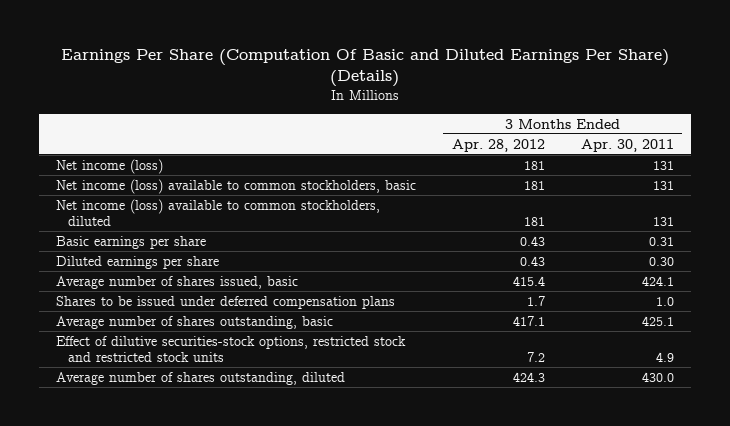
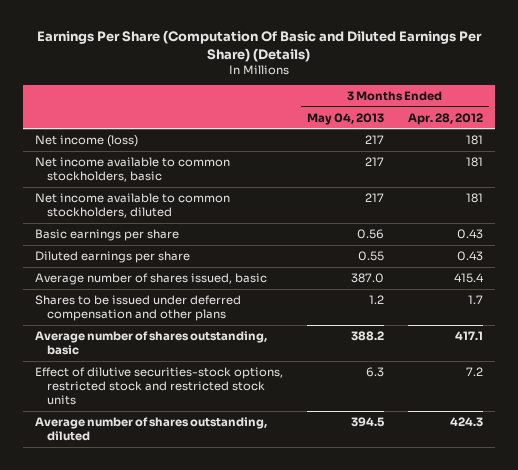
- | 3 Months Ended Apr. 28, 2012 | 3 Months Ended Apr. 30, 2011
+ | 3 Months Ended May 04, 2013 | 3 Months Ended Apr. 28, 2012
- Net income (loss) available to common stockholders, basic | 181 | 131
- Net income (loss) available to common stockholders, diluted | 181 | 131
+ Net income available to common stockholders, basic | 217 | 181
+ Net income available to common stockholders, diluted | 217 | 181
- Shares to be issued under deferred compensation plans | 1.7 | 1.0
+ Shares to be issued under deferred compensation and other plans | 1.2 | 1.7

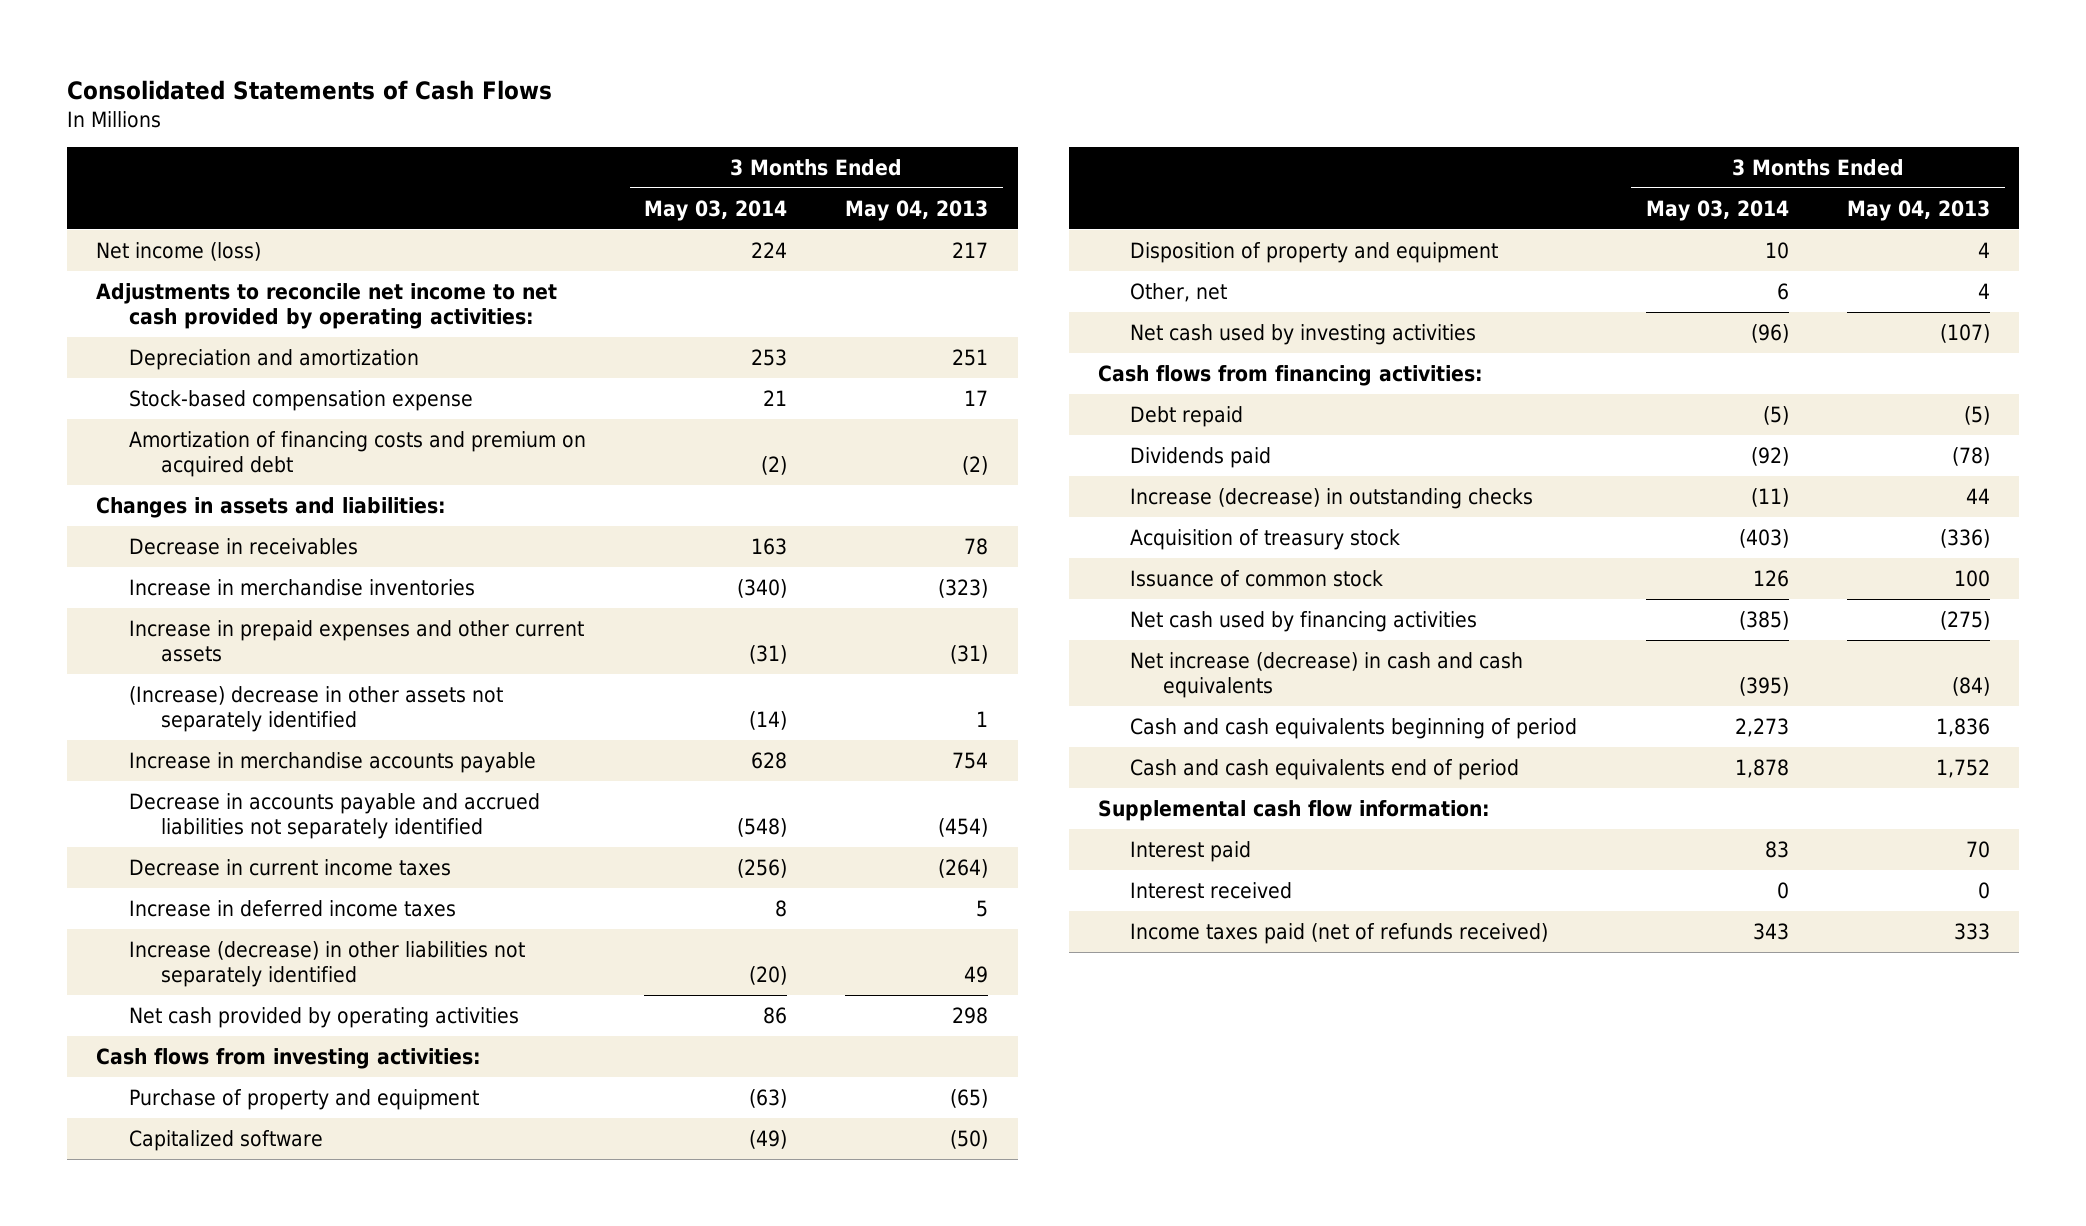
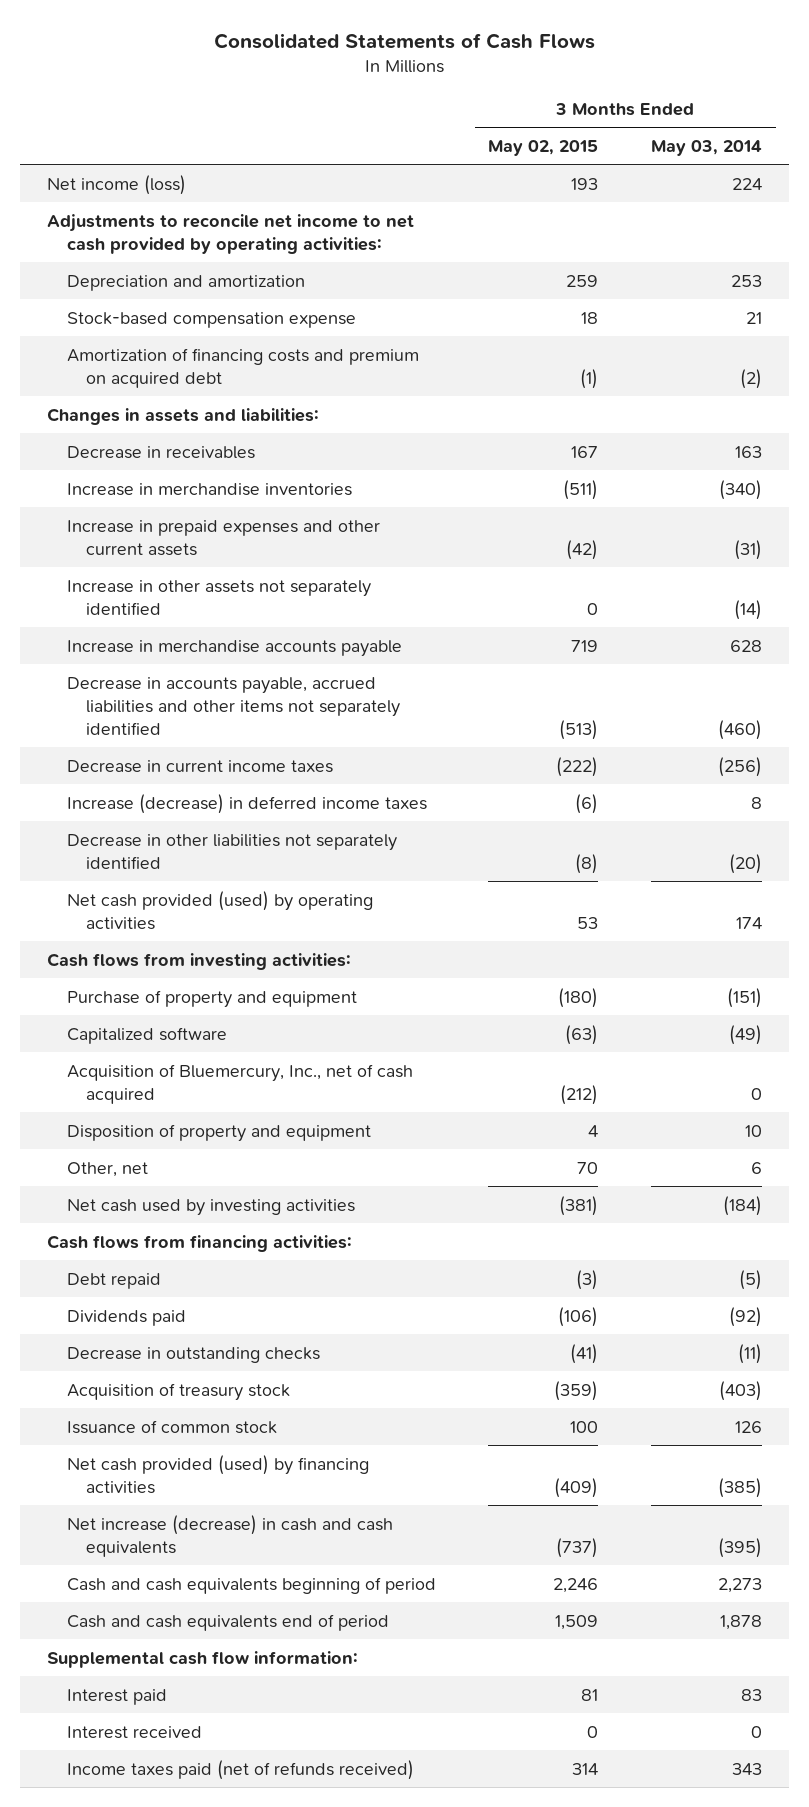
- | 3 Months Ended May 03, 2014 | 3 Months Ended May 04, 2013
+ | 3 Months Ended May 02, 2015 | 3 Months Ended May 03, 2014
- (Increase) decrease in other assets not separately identified | (14) | 1
+ Increase in other assets not separately identified | 0 | (14)
- Decrease in accounts payable and accrued liabilities not separately identified | (548) | (454)
+ Decrease in accounts payable, accrued liabilities and other items not separately identified | (513) | (460)
- Increase in deferred income taxes | 8 | 5
- Increase (decrease) in other liabilities not separately identified | (20) | 49
- Net cash provided by operating activities | 86 | 298
+ Increase (decrease) in deferred income taxes | (6) | 8
+ Decrease in other liabilities not separately identified | (8) | (20)
+ Net cash provided (used) by operating activities | 53 | 174
- Purchase of property and equipment | (63) | (65)
+ Purchase of property and equipment | (180) | (151)
+ Acquisition of Bluemercury, Inc., net of cash acquired | (212) | 0
- Net cash used by investing activities | (96) | (107)
+ Net cash used by investing activities | (381) | (184)
- Increase (decrease) in outstanding checks | (11) | 44
+ Decrease in outstanding checks | (41) | (11)
- Net cash used by financing activities | (385) | (275)
+ Net cash provided (used) by financing activities | (409) | (385)

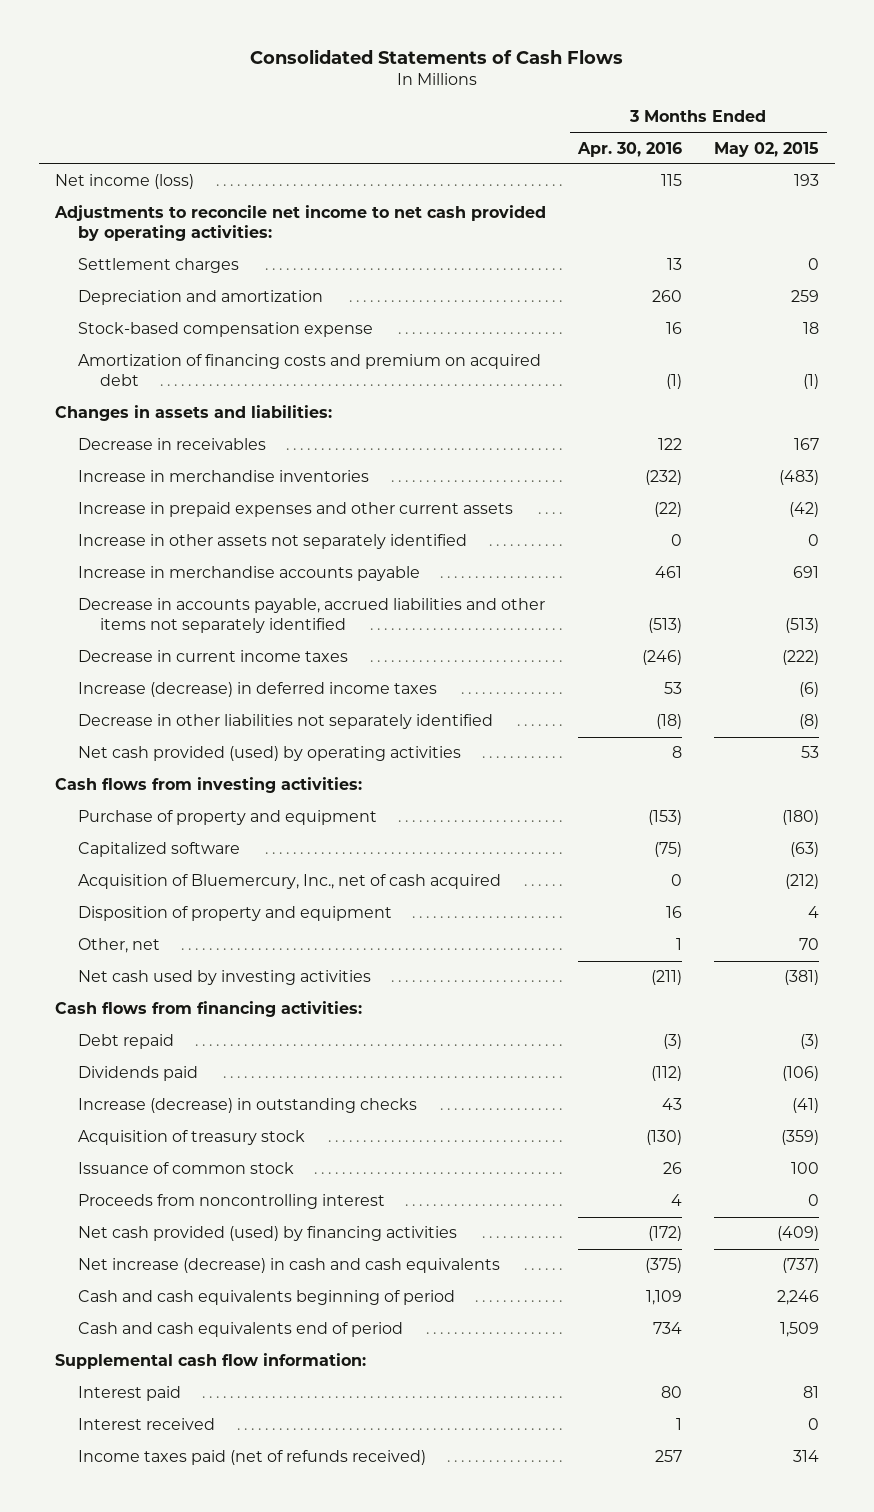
- | 3 Months Ended May 02, 2015 | 3 Months Ended May 03, 2014
+ | 3 Months Ended Apr. 30, 2016 | 3 Months Ended May 02, 2015
+ Settlement charges | 13 | 0
- Increase in merchandise inventories | (511) | (340)
+ Increase in merchandise inventories | (232) | (483)
- Increase in merchandise accounts payable | 719 | 628
+ Increase in merchandise accounts payable | 461 | 691
- Decrease in outstanding checks | (41) | (11)
+ Increase (decrease) in outstanding checks | 43 | (41)
+ Proceeds from noncontrolling interest | 4 | 0

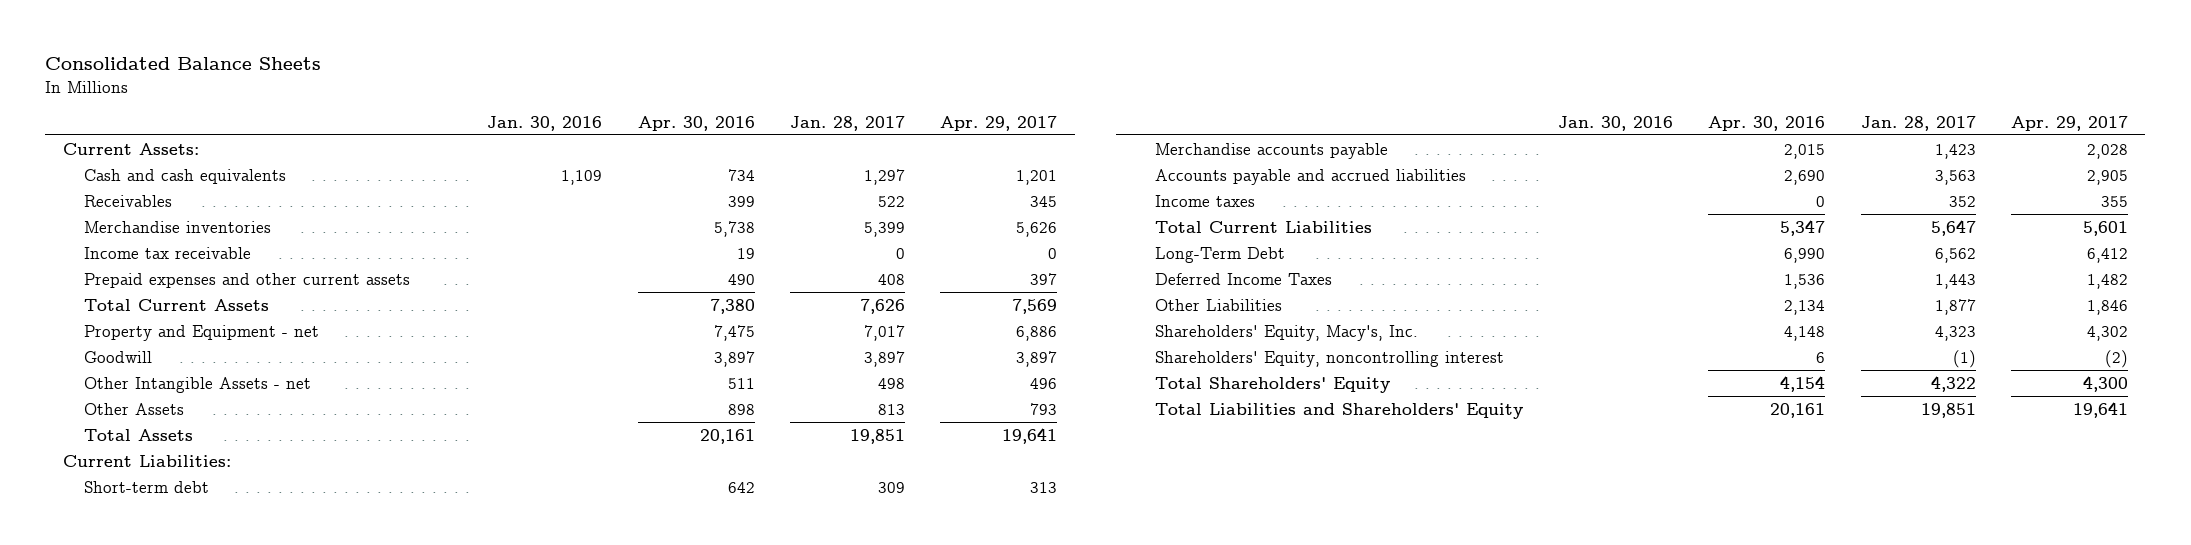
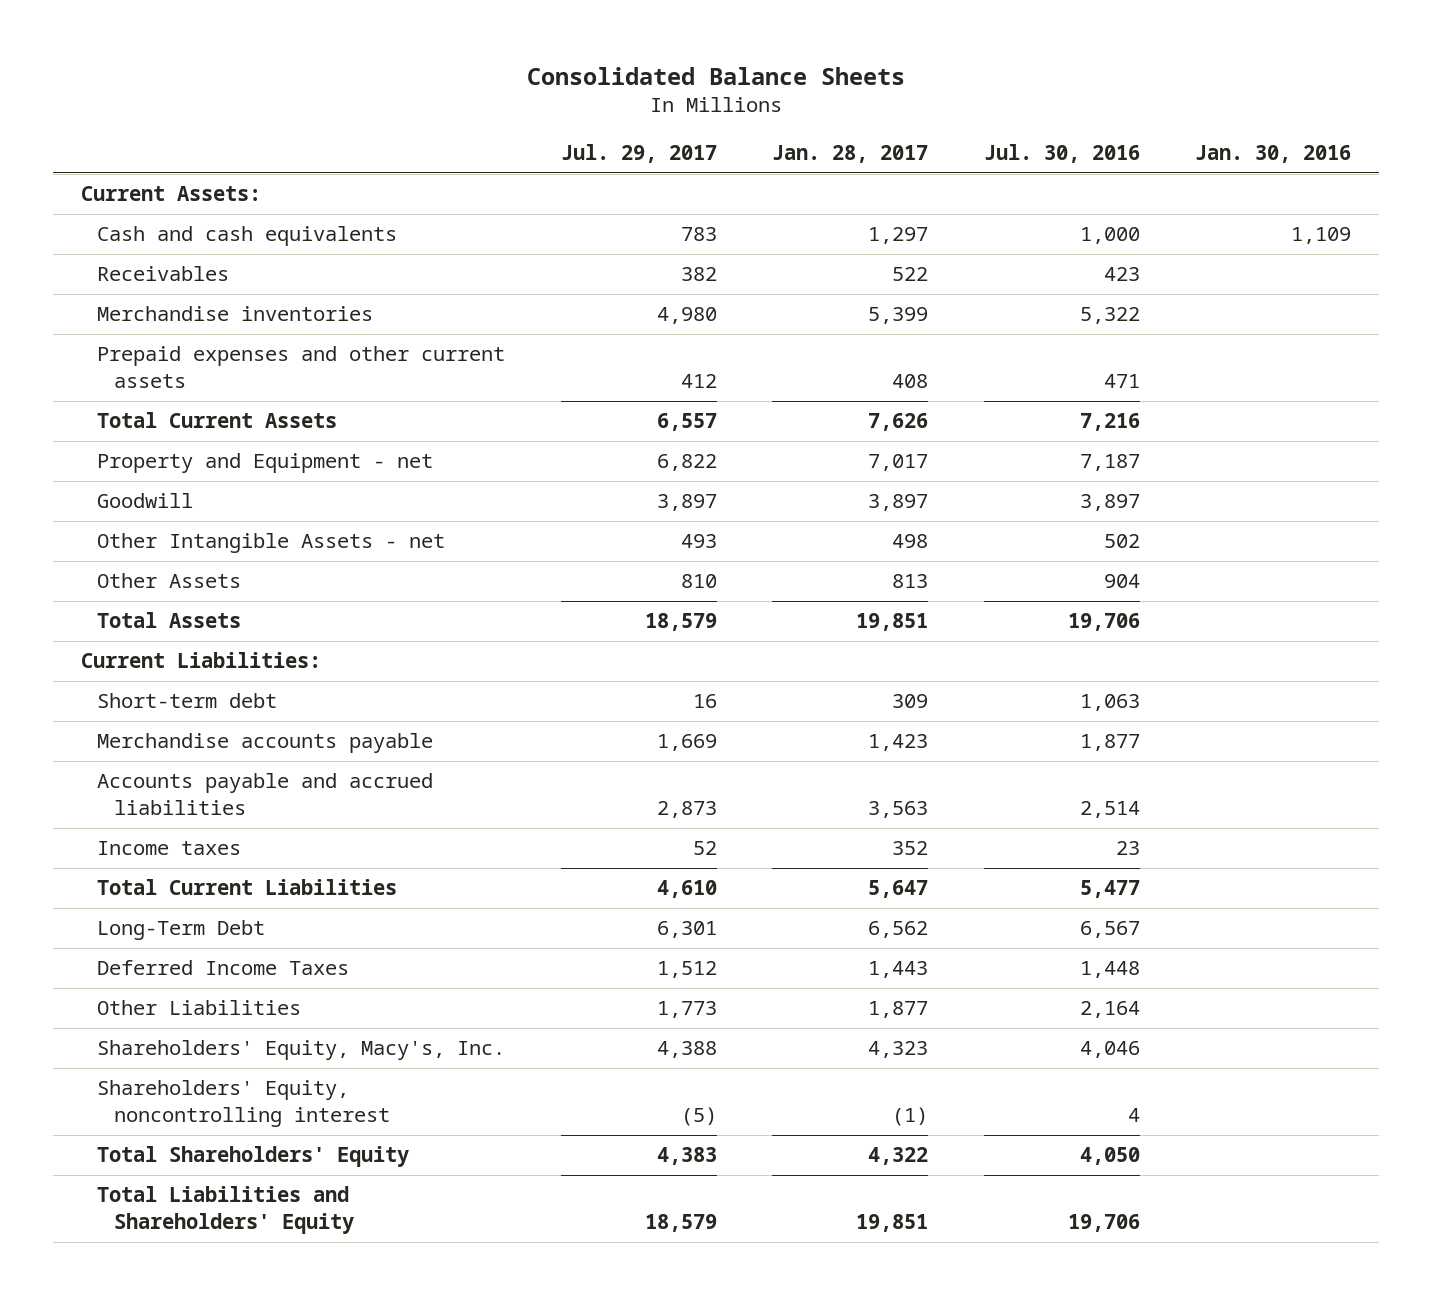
- | Jan. 30, 2016 | Apr. 30, 2016 | Jan. 28, 2017 | Apr. 29, 2017
+ | Jul. 29, 2017 | Jan. 28, 2017 | Jul. 30, 2016 | Jan. 30, 2016
- Income tax receivable | | 19 | 0 | 0

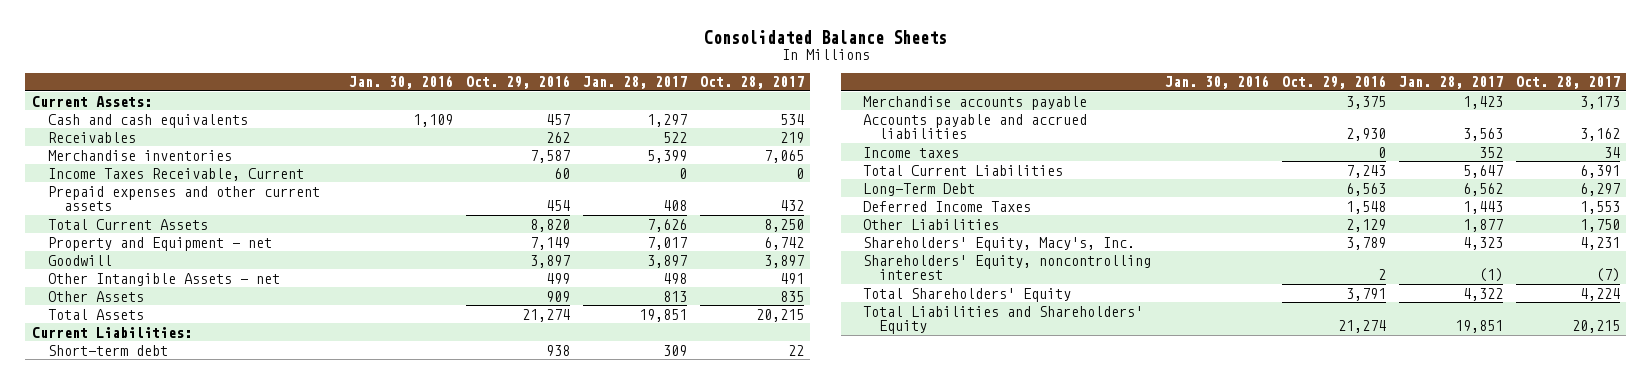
- | Jul. 29, 2017 | Jan. 28, 2017 | Jul. 30, 2016 | Jan. 30, 2016
+ | Jan. 30, 2016 | Oct. 29, 2016 | Jan. 28, 2017 | Oct. 28, 2017
+ Income Taxes Receivable, Current | | 60 | 0 | 0

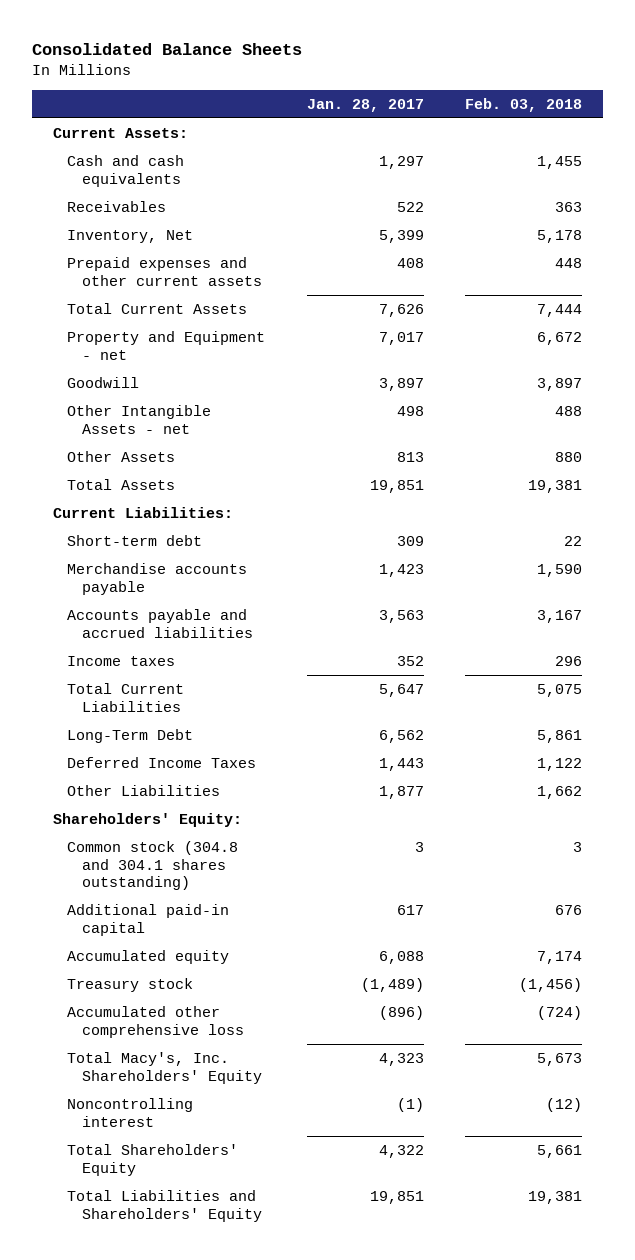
- | Jan. 30, 2016 | Oct. 29, 2016 | Jan. 28, 2017 | Oct. 28, 2017
+ | Jan. 28, 2017 | Feb. 03, 2018
- Merchandise inventories | | 7,587 | 5,399 | 7,065
- Income Taxes Receivable, Current | | 60 | 0 | 0
+ Inventory, Net | 5,399 | 5,178
- Shareholders' Equity, Macy's, Inc. | | 3,789 | 4,323 | 4,231
- Shareholders' Equity, noncontrolling interest | | 2 | (1) | (7)
+ Shareholders' Equity:
+ Common stock (304.8 and 304.1 shares outstanding) | 3 | 3
+ Additional paid-in capital | 617 | 676
+ Accumulated equity | 6,088 | 7,174
+ Treasury stock | (1,489) | (1,456)
+ Accumulated other comprehensive loss | (896) | (724)
+ Total Macy's, Inc. Shareholders' Equity | 4,323 | 5,673
+ Noncontrolling interest | (1) | (12)

